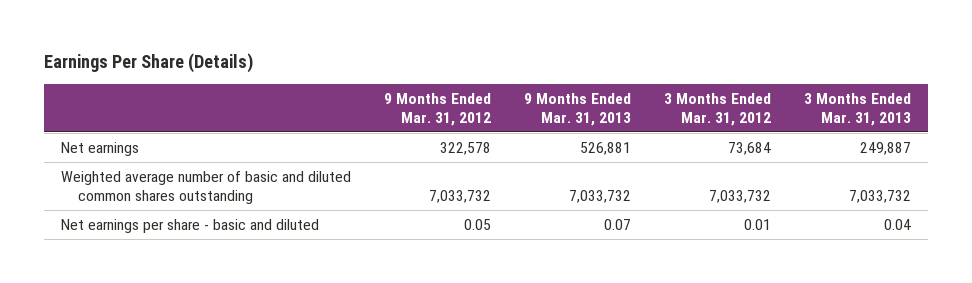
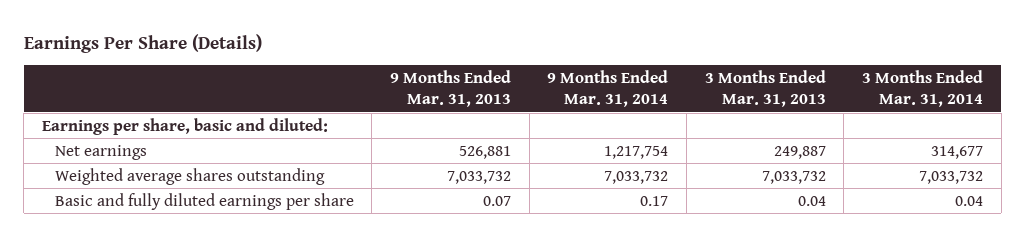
- | 9 Months Ended Mar. 31, 2012 | 9 Months Ended Mar. 31, 2013 | 3 Months Ended Mar. 31, 2012 | 3 Months Ended Mar. 31, 2013
+ | 9 Months Ended Mar. 31, 2013 | 9 Months Ended Mar. 31, 2014 | 3 Months Ended Mar. 31, 2013 | 3 Months Ended Mar. 31, 2014
+ Earnings per share, basic and diluted:
- Weighted average number of basic and diluted common shares outstanding | 7,033,732 | 7,033,732 | 7,033,732 | 7,033,732
- Net earnings per share - basic and diluted | 0.05 | 0.07 | 0.01 | 0.04
+ Weighted average shares outstanding | 7,033,732 | 7,033,732 | 7,033,732 | 7,033,732
+ Basic and fully diluted earnings per share | 0.07 | 0.17 | 0.04 | 0.04

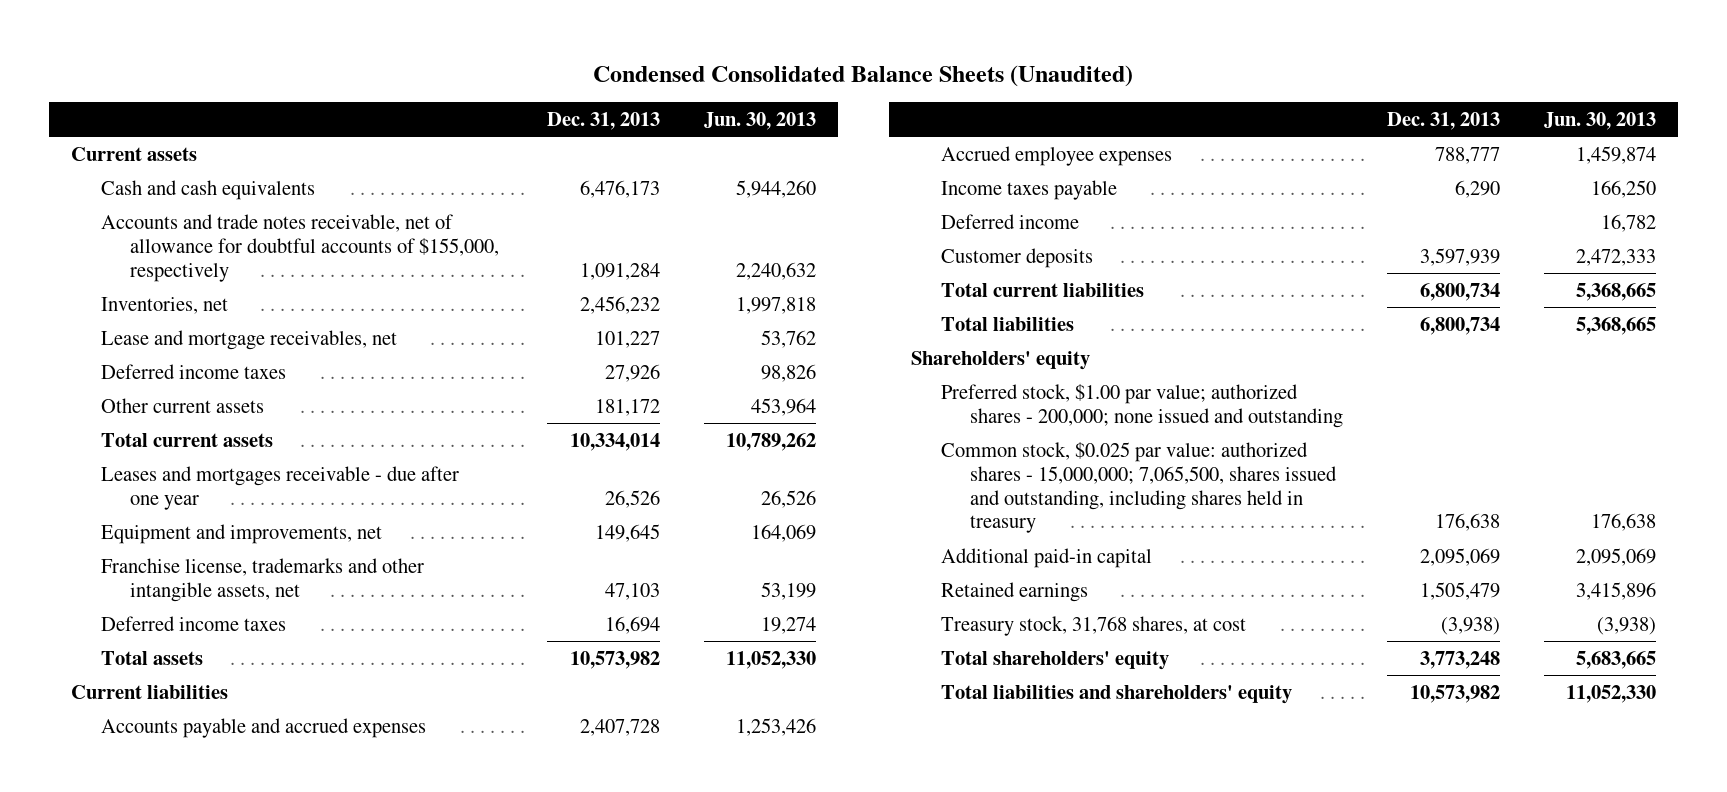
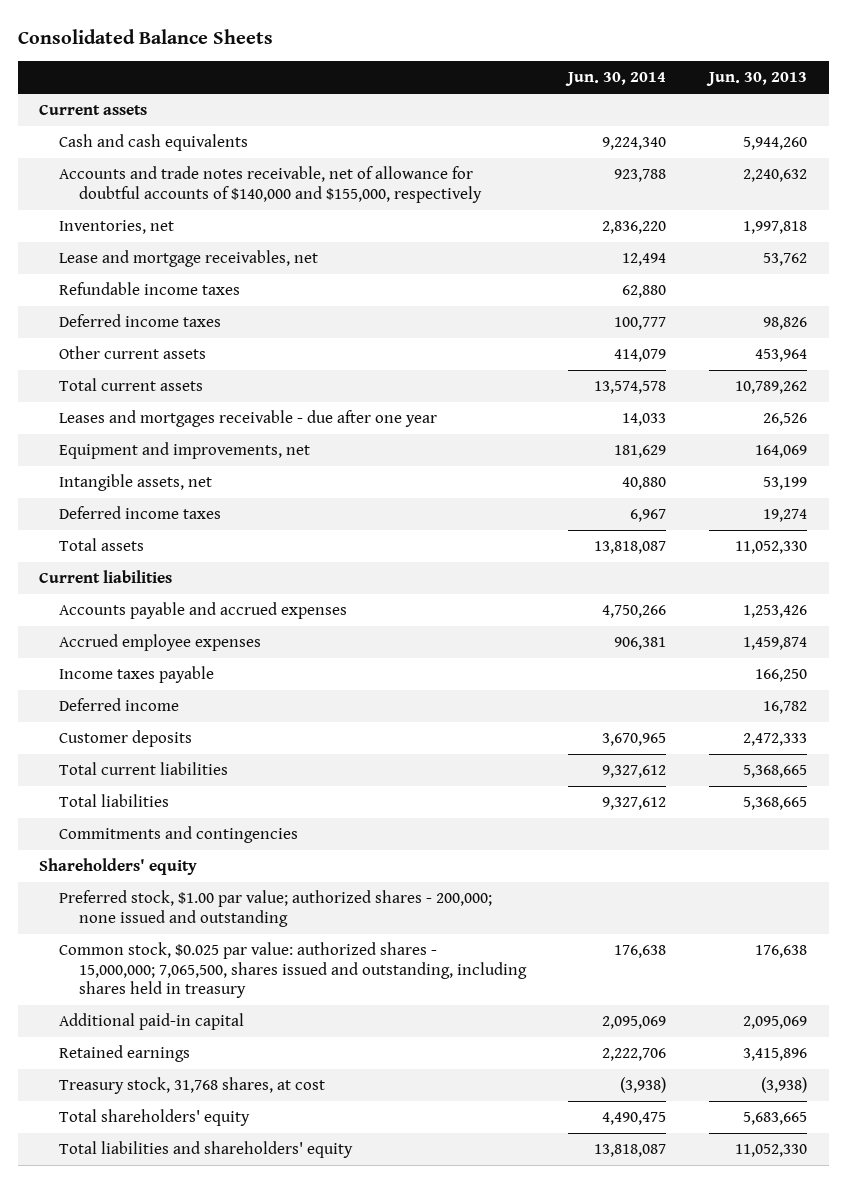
- Condensed Consolidated Balance Sheets (Unaudited)
+ Consolidated Balance Sheets
- | Dec. 31, 2013 | Jun. 30, 2013
+ | Jun. 30, 2014 | Jun. 30, 2013
- Accounts and trade notes receivable, net of allowance for doubtful accounts of $155,000, respectively | 1,091,284 | 2,240,632
+ Accounts and trade notes receivable, net of allowance for doubtful accounts of $140,000 and $155,000, respectively | 923,788 | 2,240,632
+ Refundable income taxes | 62,880 |
- Franchise license, trademarks and other intangible assets, net | 47,103 | 53,199
+ Intangible assets, net | 40,880 | 53,199
+ Commitments and contingencies

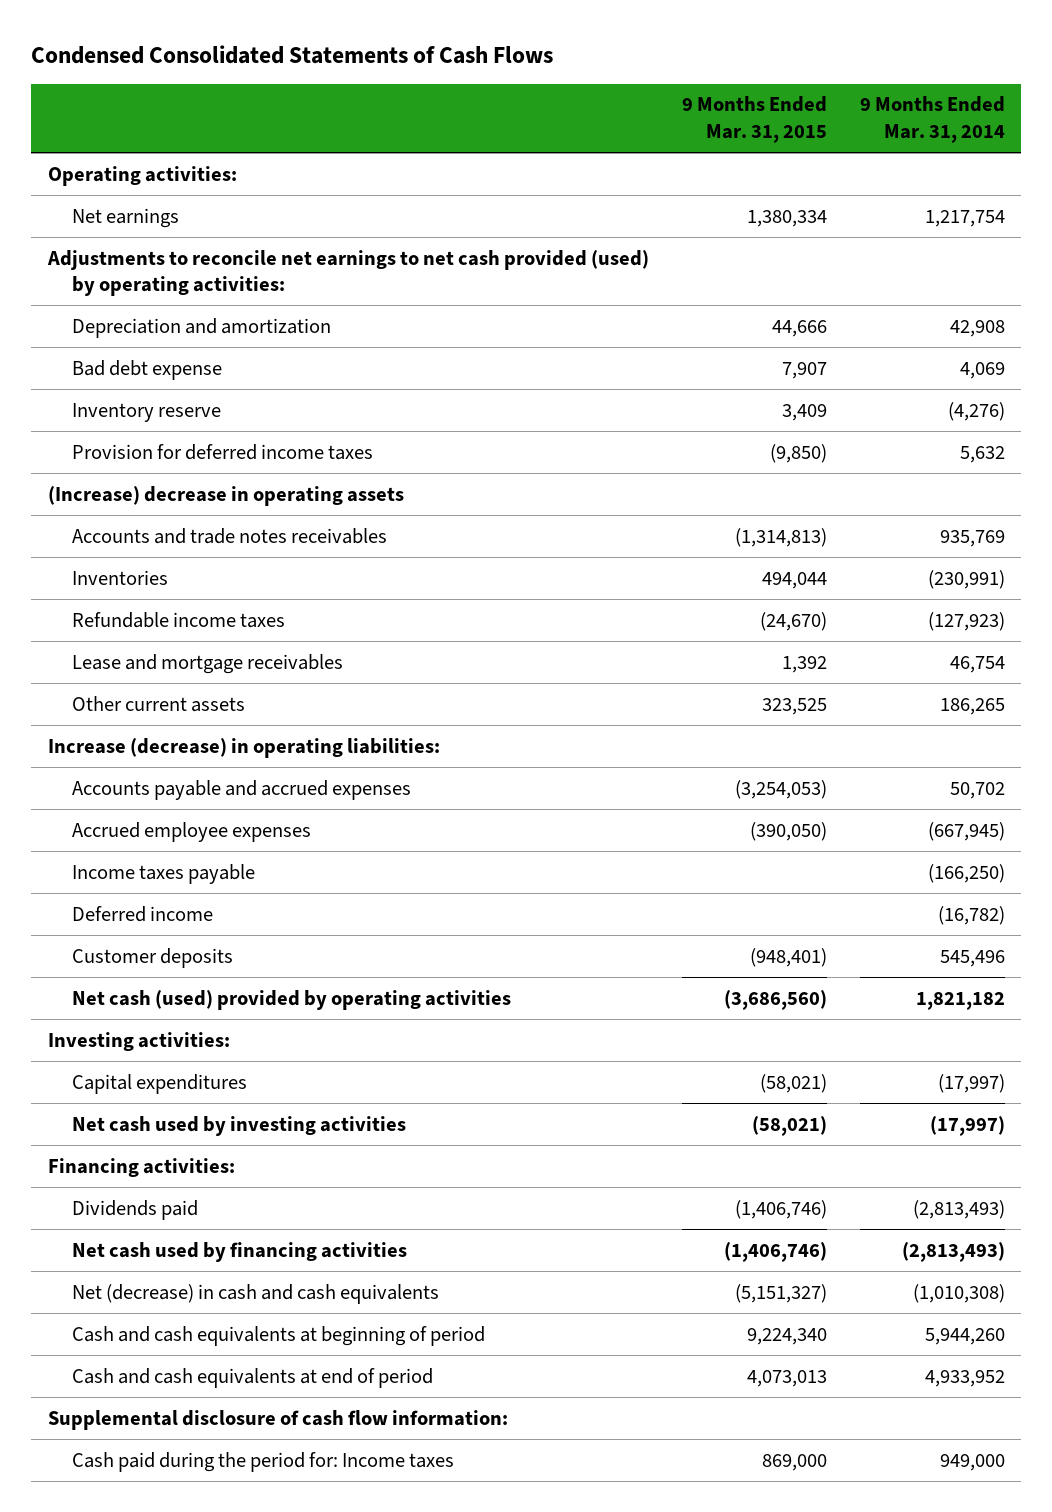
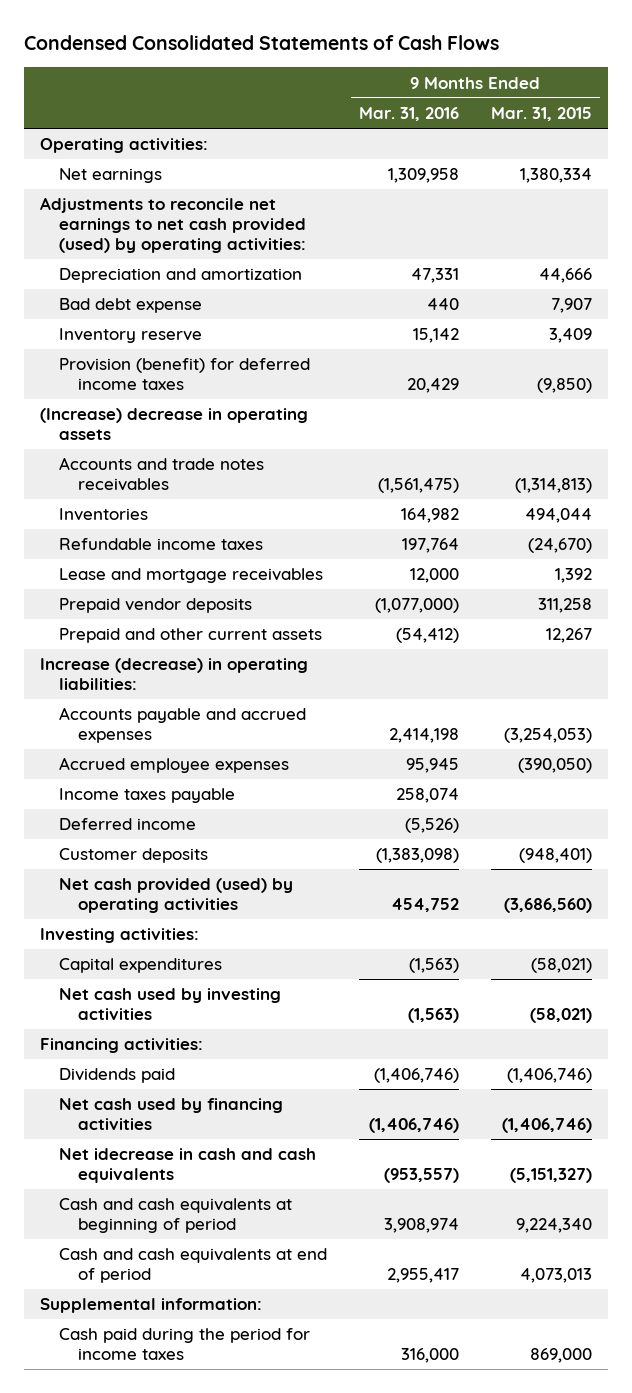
- | 9 Months Ended Mar. 31, 2015 | 9 Months Ended Mar. 31, 2014
+ | 9 Months Ended Mar. 31, 2016 | 9 Months Ended Mar. 31, 2015
- Provision for deferred income taxes | (9,850) | 5,632
+ Provision (benefit) for deferred income taxes | 20,429 | (9,850)
- Other current assets | 323,525 | 186,265
+ Prepaid vendor deposits | (1,077,000) | 311,258
+ Prepaid and other current assets | (54,412) | 12,267
- Net cash (used) provided by operating activities | (3,686,560) | 1,821,182
+ Net cash provided (used) by operating activities | 454,752 | (3,686,560)
- Net (decrease) in cash and cash equivalents | (5,151,327) | (1,010,308)
+ Net idecrease in cash and cash equivalents | (953,557) | (5,151,327)
- Supplemental disclosure of cash flow information:
- Cash paid during the period for: Income taxes | 869,000 | 949,000
+ Supplemental information:
+ Cash paid during the period for income taxes | 316,000 | 869,000

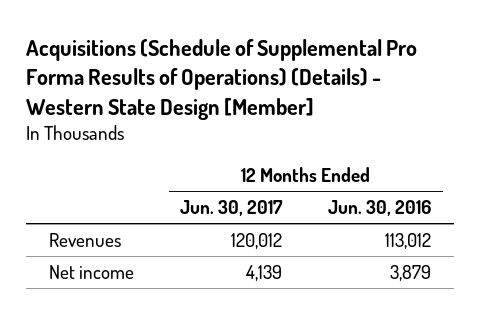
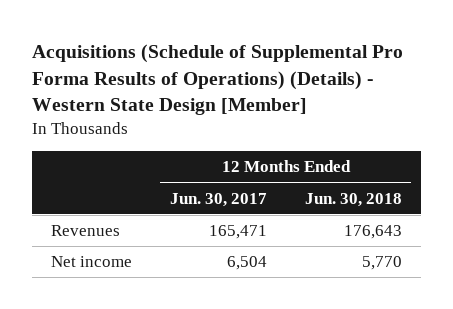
- | 12 Months Ended Jun. 30, 2017 | 12 Months Ended Jun. 30, 2016
+ | 12 Months Ended Jun. 30, 2017 | 12 Months Ended Jun. 30, 2018
- Revenues | 120,012 | 113,012
- Net income | 4,139 | 3,879
+ Revenues | 165,471 | 176,643
+ Net income | 6,504 | 5,770

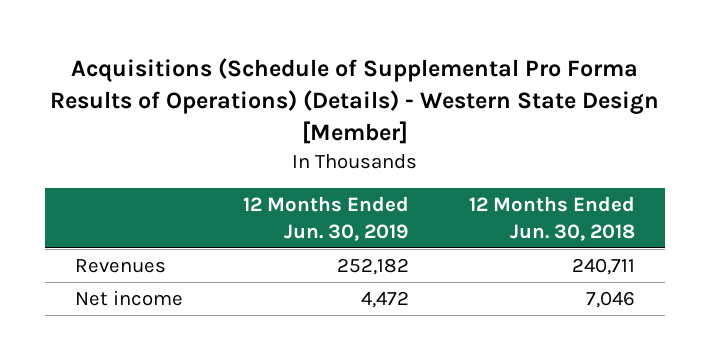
- | 12 Months Ended Jun. 30, 2017 | 12 Months Ended Jun. 30, 2018
+ | 12 Months Ended Jun. 30, 2019 | 12 Months Ended Jun. 30, 2018
- Revenues | 165,471 | 176,643
- Net income | 6,504 | 5,770
+ Revenues | 252,182 | 240,711
+ Net income | 4,472 | 7,046

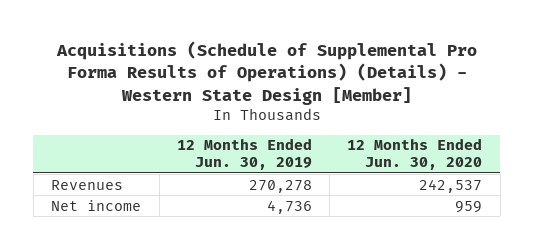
- | 12 Months Ended Jun. 30, 2019 | 12 Months Ended Jun. 30, 2018
+ | 12 Months Ended Jun. 30, 2019 | 12 Months Ended Jun. 30, 2020
- Revenues | 252,182 | 240,711
- Net income | 4,472 | 7,046
+ Revenues | 270,278 | 242,537
+ Net income | 4,736 | 959

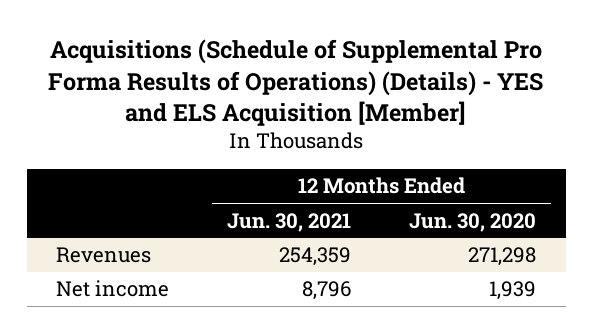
- Acquisitions (Schedule of Supplemental Pro Forma Results of Operations) (Details) - Western State Design [Member]
+ Acquisitions (Schedule of Supplemental Pro Forma Results of Operations) (Details) - YES and ELS Acquisition [Member]
- | 12 Months Ended Jun. 30, 2019 | 12 Months Ended Jun. 30, 2020
+ | 12 Months Ended Jun. 30, 2021 | 12 Months Ended Jun. 30, 2020
- Revenues | 270,278 | 242,537
- Net income | 4,736 | 959
+ Revenues | 254,359 | 271,298
+ Net income | 8,796 | 1,939

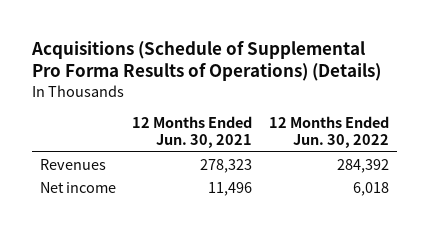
- Acquisitions (Schedule of Supplemental Pro Forma Results of Operations) (Details) - YES and ELS Acquisition [Member]
+ Acquisitions (Schedule of Supplemental Pro Forma Results of Operations) (Details)
- | 12 Months Ended Jun. 30, 2021 | 12 Months Ended Jun. 30, 2020
+ | 12 Months Ended Jun. 30, 2021 | 12 Months Ended Jun. 30, 2022
- Revenues | 254,359 | 271,298
- Net income | 8,796 | 1,939
+ Revenues | 278,323 | 284,392
+ Net income | 11,496 | 6,018

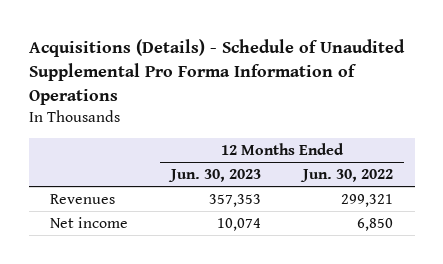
- Acquisitions (Schedule of Supplemental Pro Forma Results of Operations) (Details)
+ Acquisitions (Details) - Schedule of Unaudited Supplemental Pro Forma Information of Operations
- | 12 Months Ended Jun. 30, 2021 | 12 Months Ended Jun. 30, 2022
+ | 12 Months Ended Jun. 30, 2023 | 12 Months Ended Jun. 30, 2022
- Revenues | 278,323 | 284,392
- Net income | 11,496 | 6,018
+ Revenues | 357,353 | 299,321
+ Net income | 10,074 | 6,850

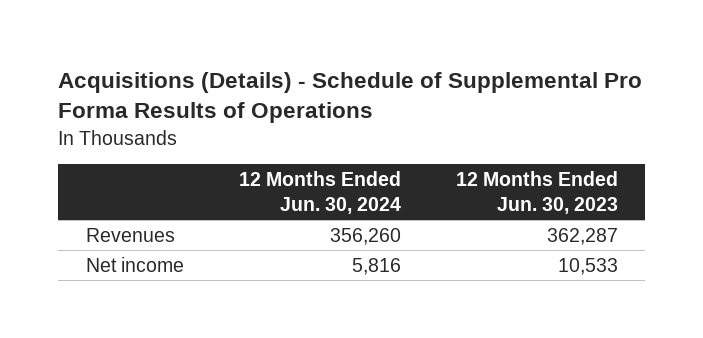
- Acquisitions (Details) - Schedule of Unaudited Supplemental Pro Forma Information of Operations
+ Acquisitions (Details) - Schedule of Supplemental Pro Forma Results of Operations
- | 12 Months Ended Jun. 30, 2023 | 12 Months Ended Jun. 30, 2022
+ | 12 Months Ended Jun. 30, 2024 | 12 Months Ended Jun. 30, 2023
- Revenues | 357,353 | 299,321
- Net income | 10,074 | 6,850
+ Revenues | 356,260 | 362,287
+ Net income | 5,816 | 10,533

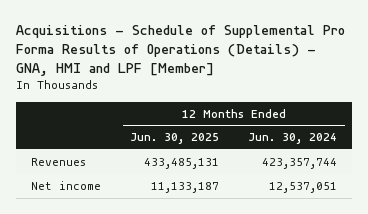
- Acquisitions (Details) - Schedule of Supplemental Pro Forma Results of Operations
+ Acquisitions - Schedule of Supplemental Pro Forma Results of Operations (Details) - GNA, HMI and LPF [Member]
- | 12 Months Ended Jun. 30, 2024 | 12 Months Ended Jun. 30, 2023
+ | 12 Months Ended Jun. 30, 2025 | 12 Months Ended Jun. 30, 2024
- Revenues | 356,260 | 362,287
- Net income | 5,816 | 10,533
+ Revenues | 433,485,131 | 423,357,744
+ Net income | 11,133,187 | 12,537,051

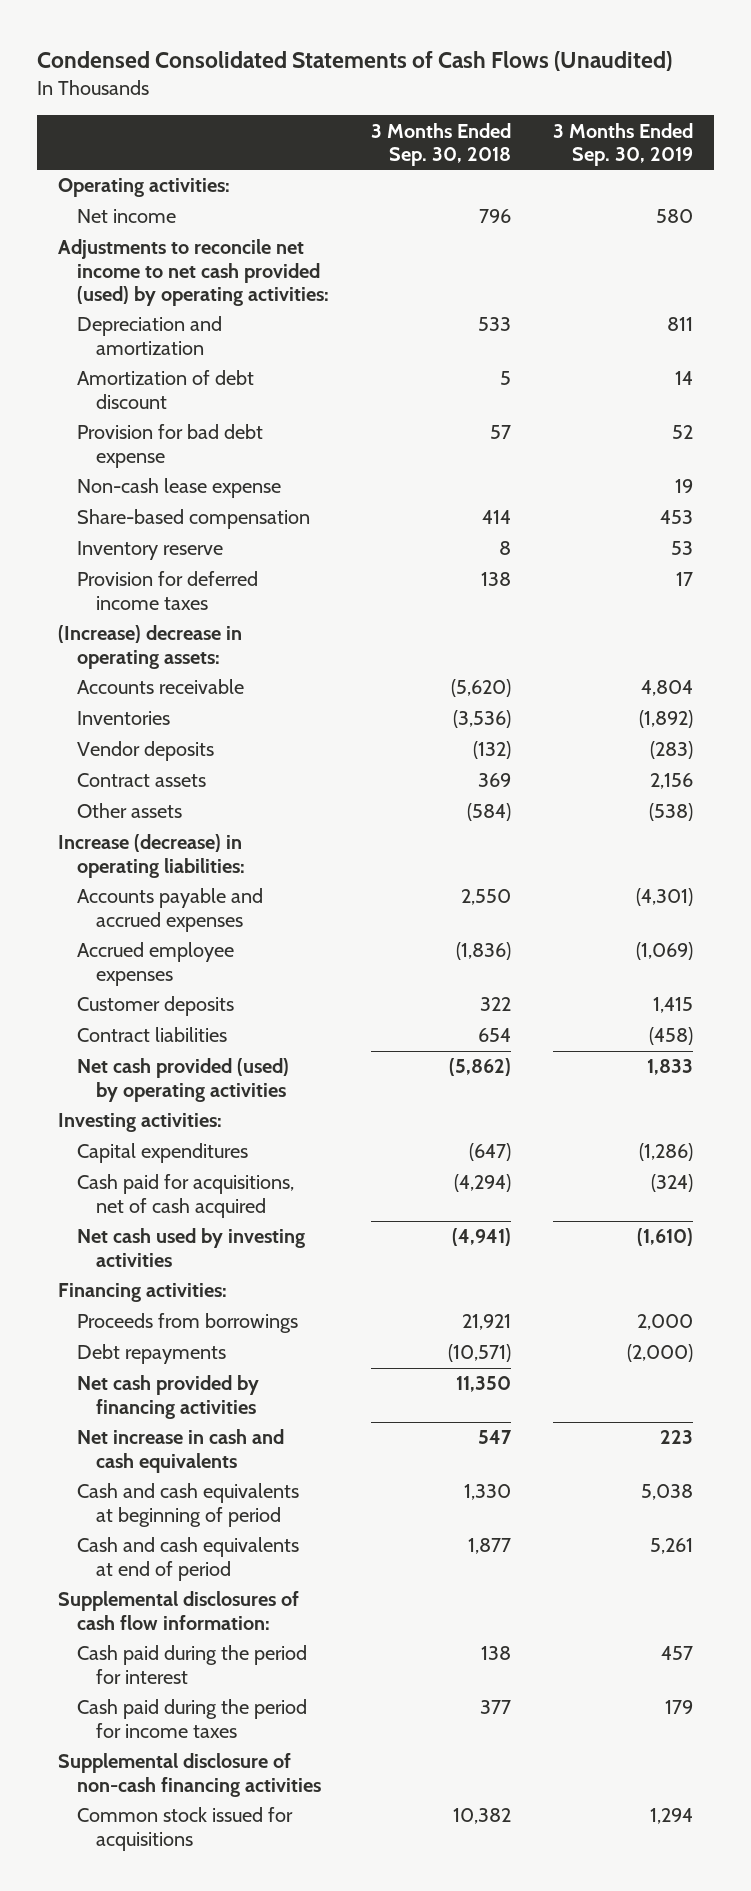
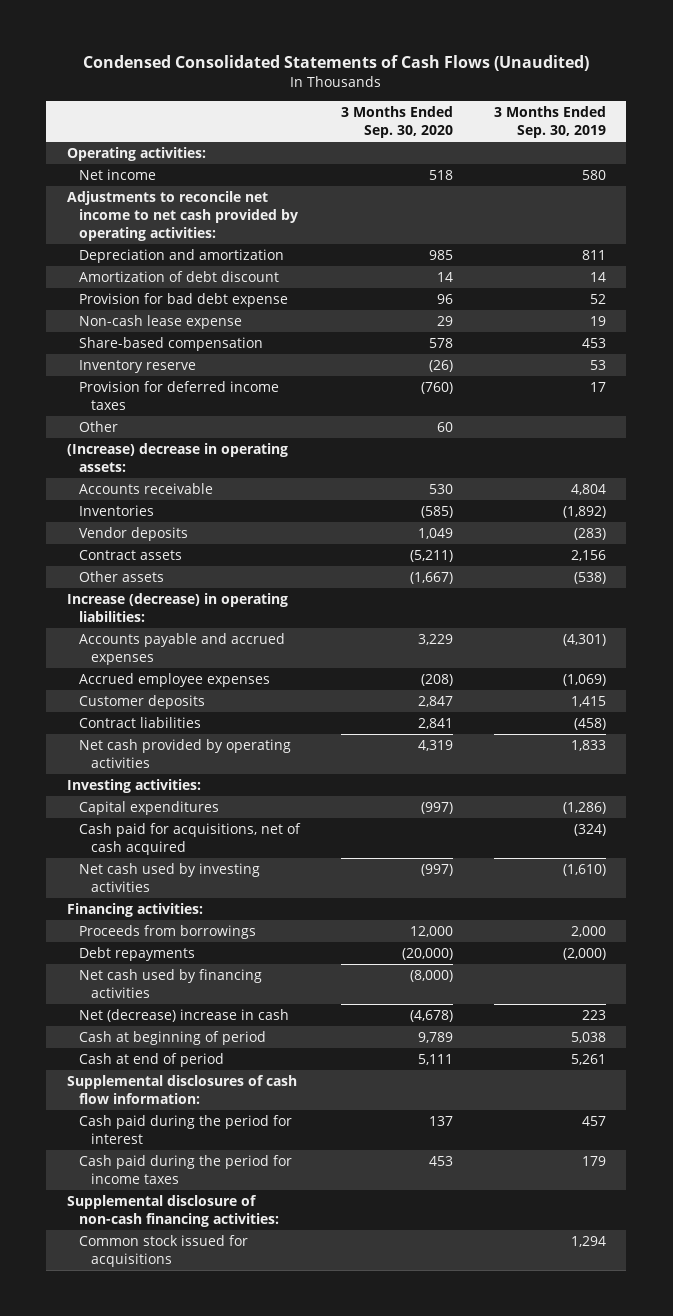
- | 3 Months Ended Sep. 30, 2018 | 3 Months Ended Sep. 30, 2019
+ | 3 Months Ended Sep. 30, 2020 | 3 Months Ended Sep. 30, 2019
- Adjustments to reconcile net income to net cash provided (used) by operating activities:
+ Adjustments to reconcile net income to net cash provided by operating activities:
+ Other | 60 |
- Net cash provided (used) by operating activities | (5,862) | 1,833
+ Net cash provided by operating activities | 4,319 | 1,833
- Net cash provided by financing activities | 11,350 |
- Net increase in cash and cash equivalents | 547 | 223
- Cash and cash equivalents at beginning of period | 1,330 | 5,038
- Cash and cash equivalents at end of period | 1,877 | 5,261
+ Net cash used by financing activities | (8,000) |
+ Net (decrease) increase in cash | (4,678) | 223
+ Cash at beginning of period | 9,789 | 5,038
+ Cash at end of period | 5,111 | 5,261
- Supplemental disclosure of non-cash financing activities
+ Supplemental disclosure of non-cash financing activities:

